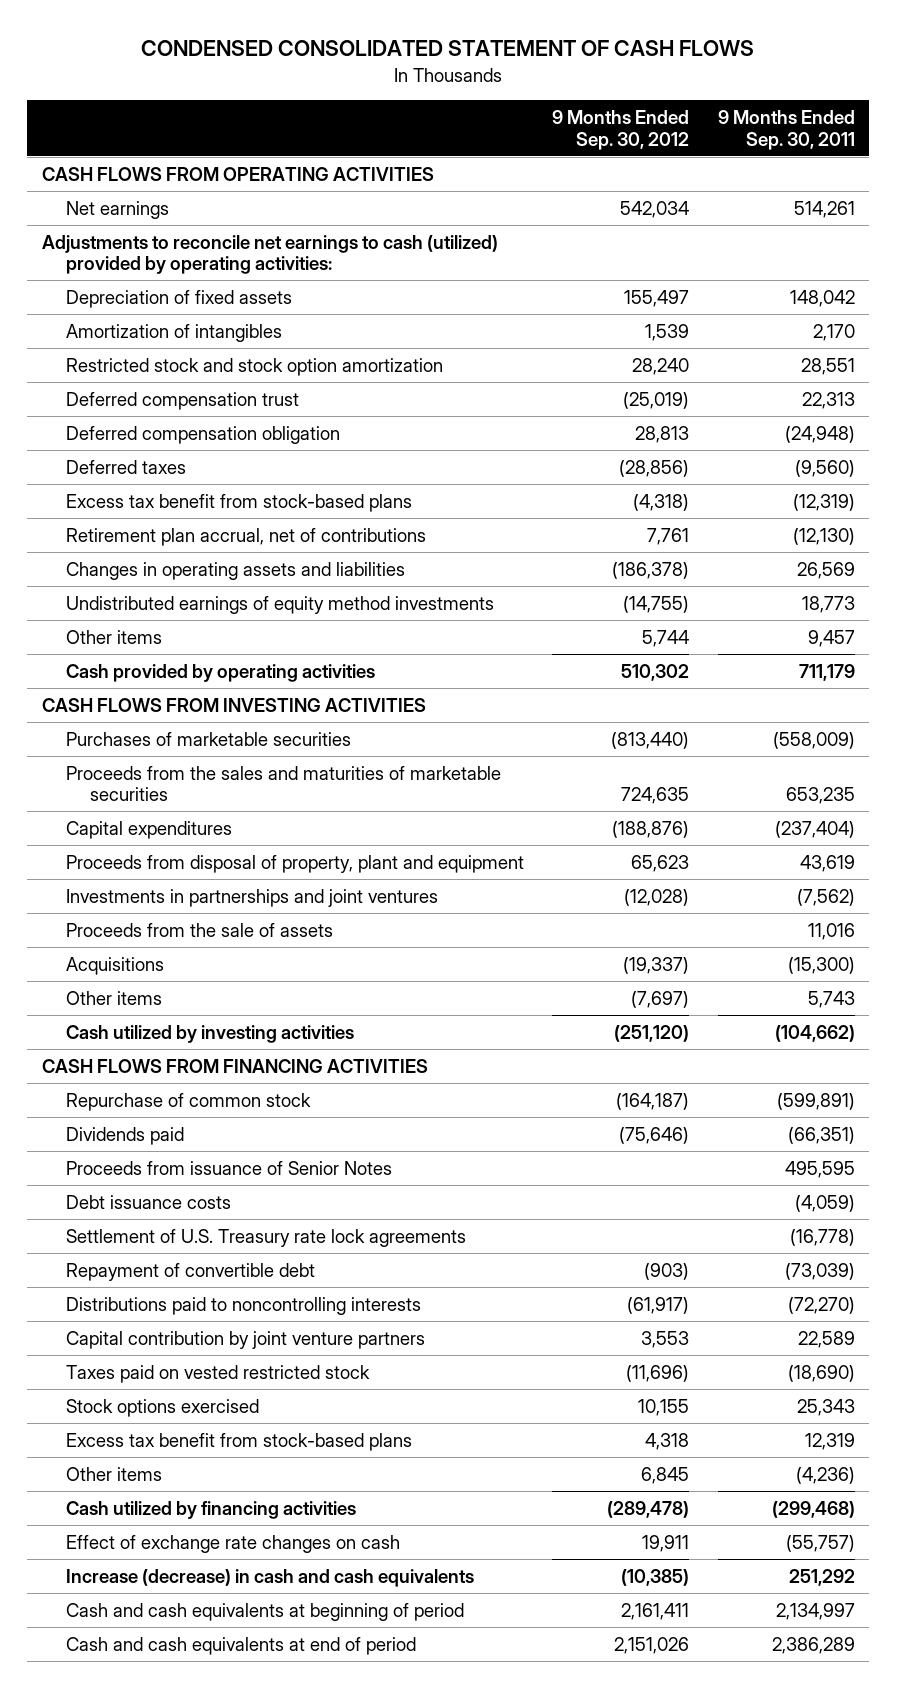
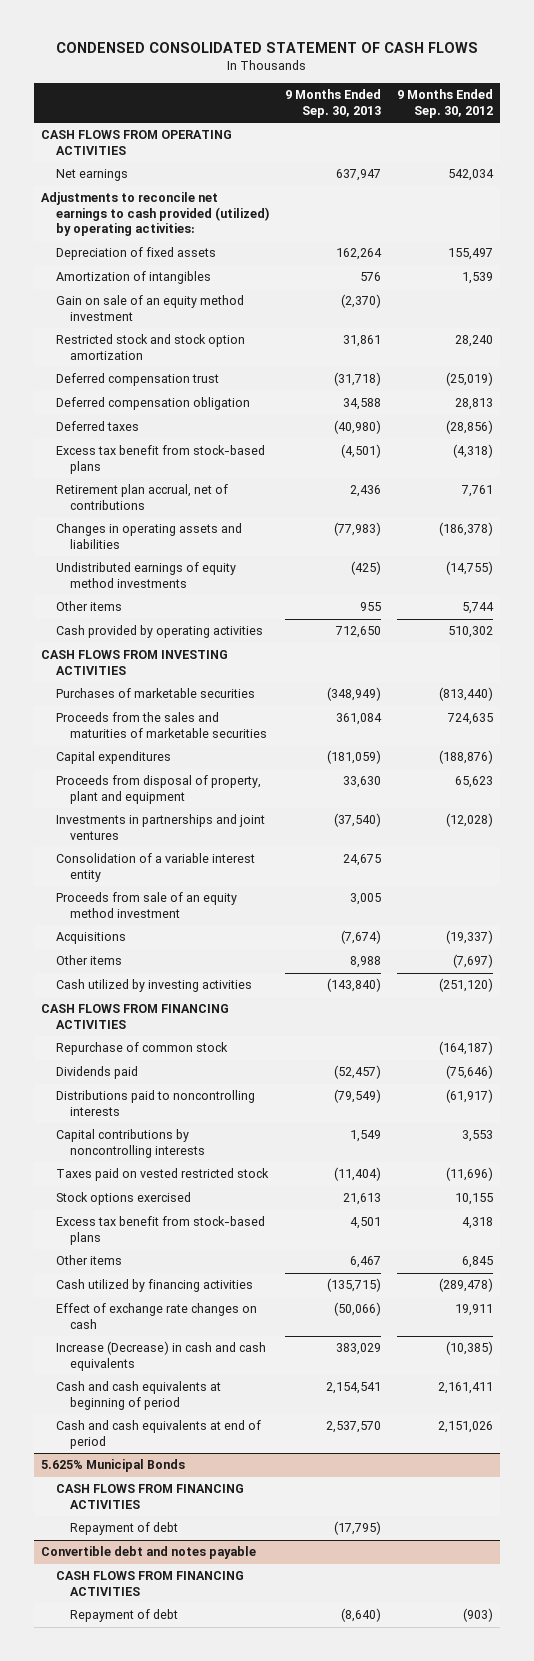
- | 9 Months Ended Sep. 30, 2012 | 9 Months Ended Sep. 30, 2011
+ | 9 Months Ended Sep. 30, 2013 | 9 Months Ended Sep. 30, 2012
- Adjustments to reconcile net earnings to cash (utilized) provided by operating activities:
+ Adjustments to reconcile net earnings to cash provided (utilized) by operating activities:
+ Gain on sale of an equity method investment | (2,370) |
- Proceeds from the sale of assets | | 11,016
+ Consolidation of a variable interest entity | 24,675 |
+ Proceeds from sale of an equity method investment | 3,005 |
- Proceeds from issuance of Senior Notes | | 495,595
- Debt issuance costs | | (4,059)
- Settlement of U.S. Treasury rate lock agreements | | (16,778)
- Repayment of convertible debt | (903) | (73,039)
- Capital contribution by joint venture partners | 3,553 | 22,589
+ Capital contributions by noncontrolling interests | 1,549 | 3,553
- Increase (decrease) in cash and cash equivalents | (10,385) | 251,292
+ Increase (Decrease) in cash and cash equivalents | 383,029 | (10,385)
+ 5.625% Municipal Bonds
+ CASH FLOWS FROM FINANCING ACTIVITIES
+ Repayment of debt | (17,795) |
+ Convertible debt and notes payable
+ CASH FLOWS FROM FINANCING ACTIVITIES
+ Repayment of debt | (8,640) | (903)

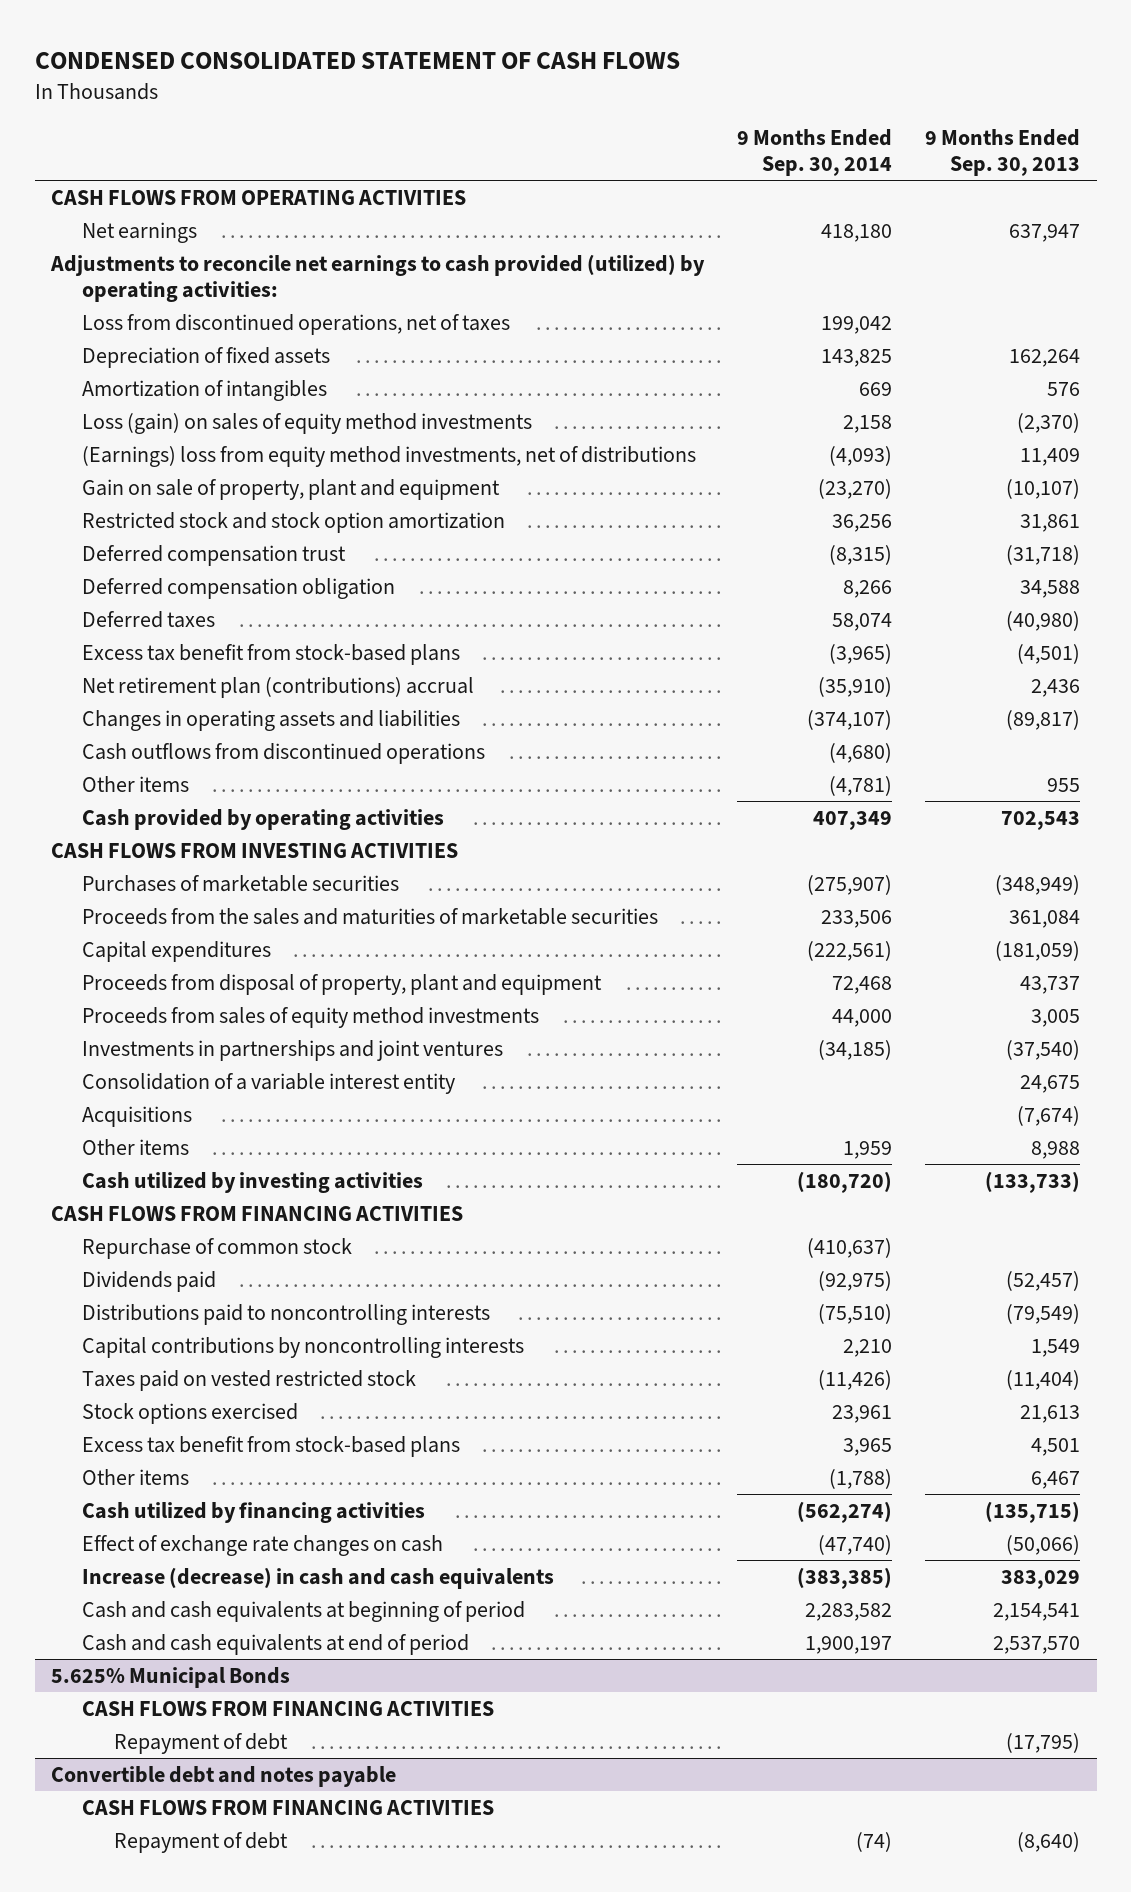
- | 9 Months Ended Sep. 30, 2013 | 9 Months Ended Sep. 30, 2012
+ | 9 Months Ended Sep. 30, 2014 | 9 Months Ended Sep. 30, 2013
+ Loss from discontinued operations, net of taxes | 199,042 |
- Gain on sale of an equity method investment | (2,370) |
+ Loss (gain) on sales of equity method investments | 2,158 | (2,370)
+ (Earnings) loss from equity method investments, net of distributions | (4,093) | 11,409
+ Gain on sale of property, plant and equipment | (23,270) | (10,107)
- Retirement plan accrual, net of contributions | 2,436 | 7,761
- Changes in operating assets and liabilities | (77,983) | (186,378)
- Undistributed earnings of equity method investments | (425) | (14,755)
+ Net retirement plan (contributions) accrual | (35,910) | 2,436
+ Changes in operating assets and liabilities | (374,107) | (89,817)
+ Cash outflows from discontinued operations | (4,680) |
- Cash provided by operating activities | 712,650 | 510,302
+ Cash provided by operating activities | 407,349 | 702,543
- Proceeds from disposal of property, plant and equipment | 33,630 | 65,623
+ Proceeds from disposal of property, plant and equipment | 72,468 | 43,737
+ Proceeds from sales of equity method investments | 44,000 | 3,005
- Proceeds from sale of an equity method investment | 3,005 |
- Cash utilized by investing activities | (143,840) | (251,120)
+ Cash utilized by investing activities | (180,720) | (133,733)
- Increase (Decrease) in cash and cash equivalents | 383,029 | (10,385)
+ Increase (decrease) in cash and cash equivalents | (383,385) | 383,029

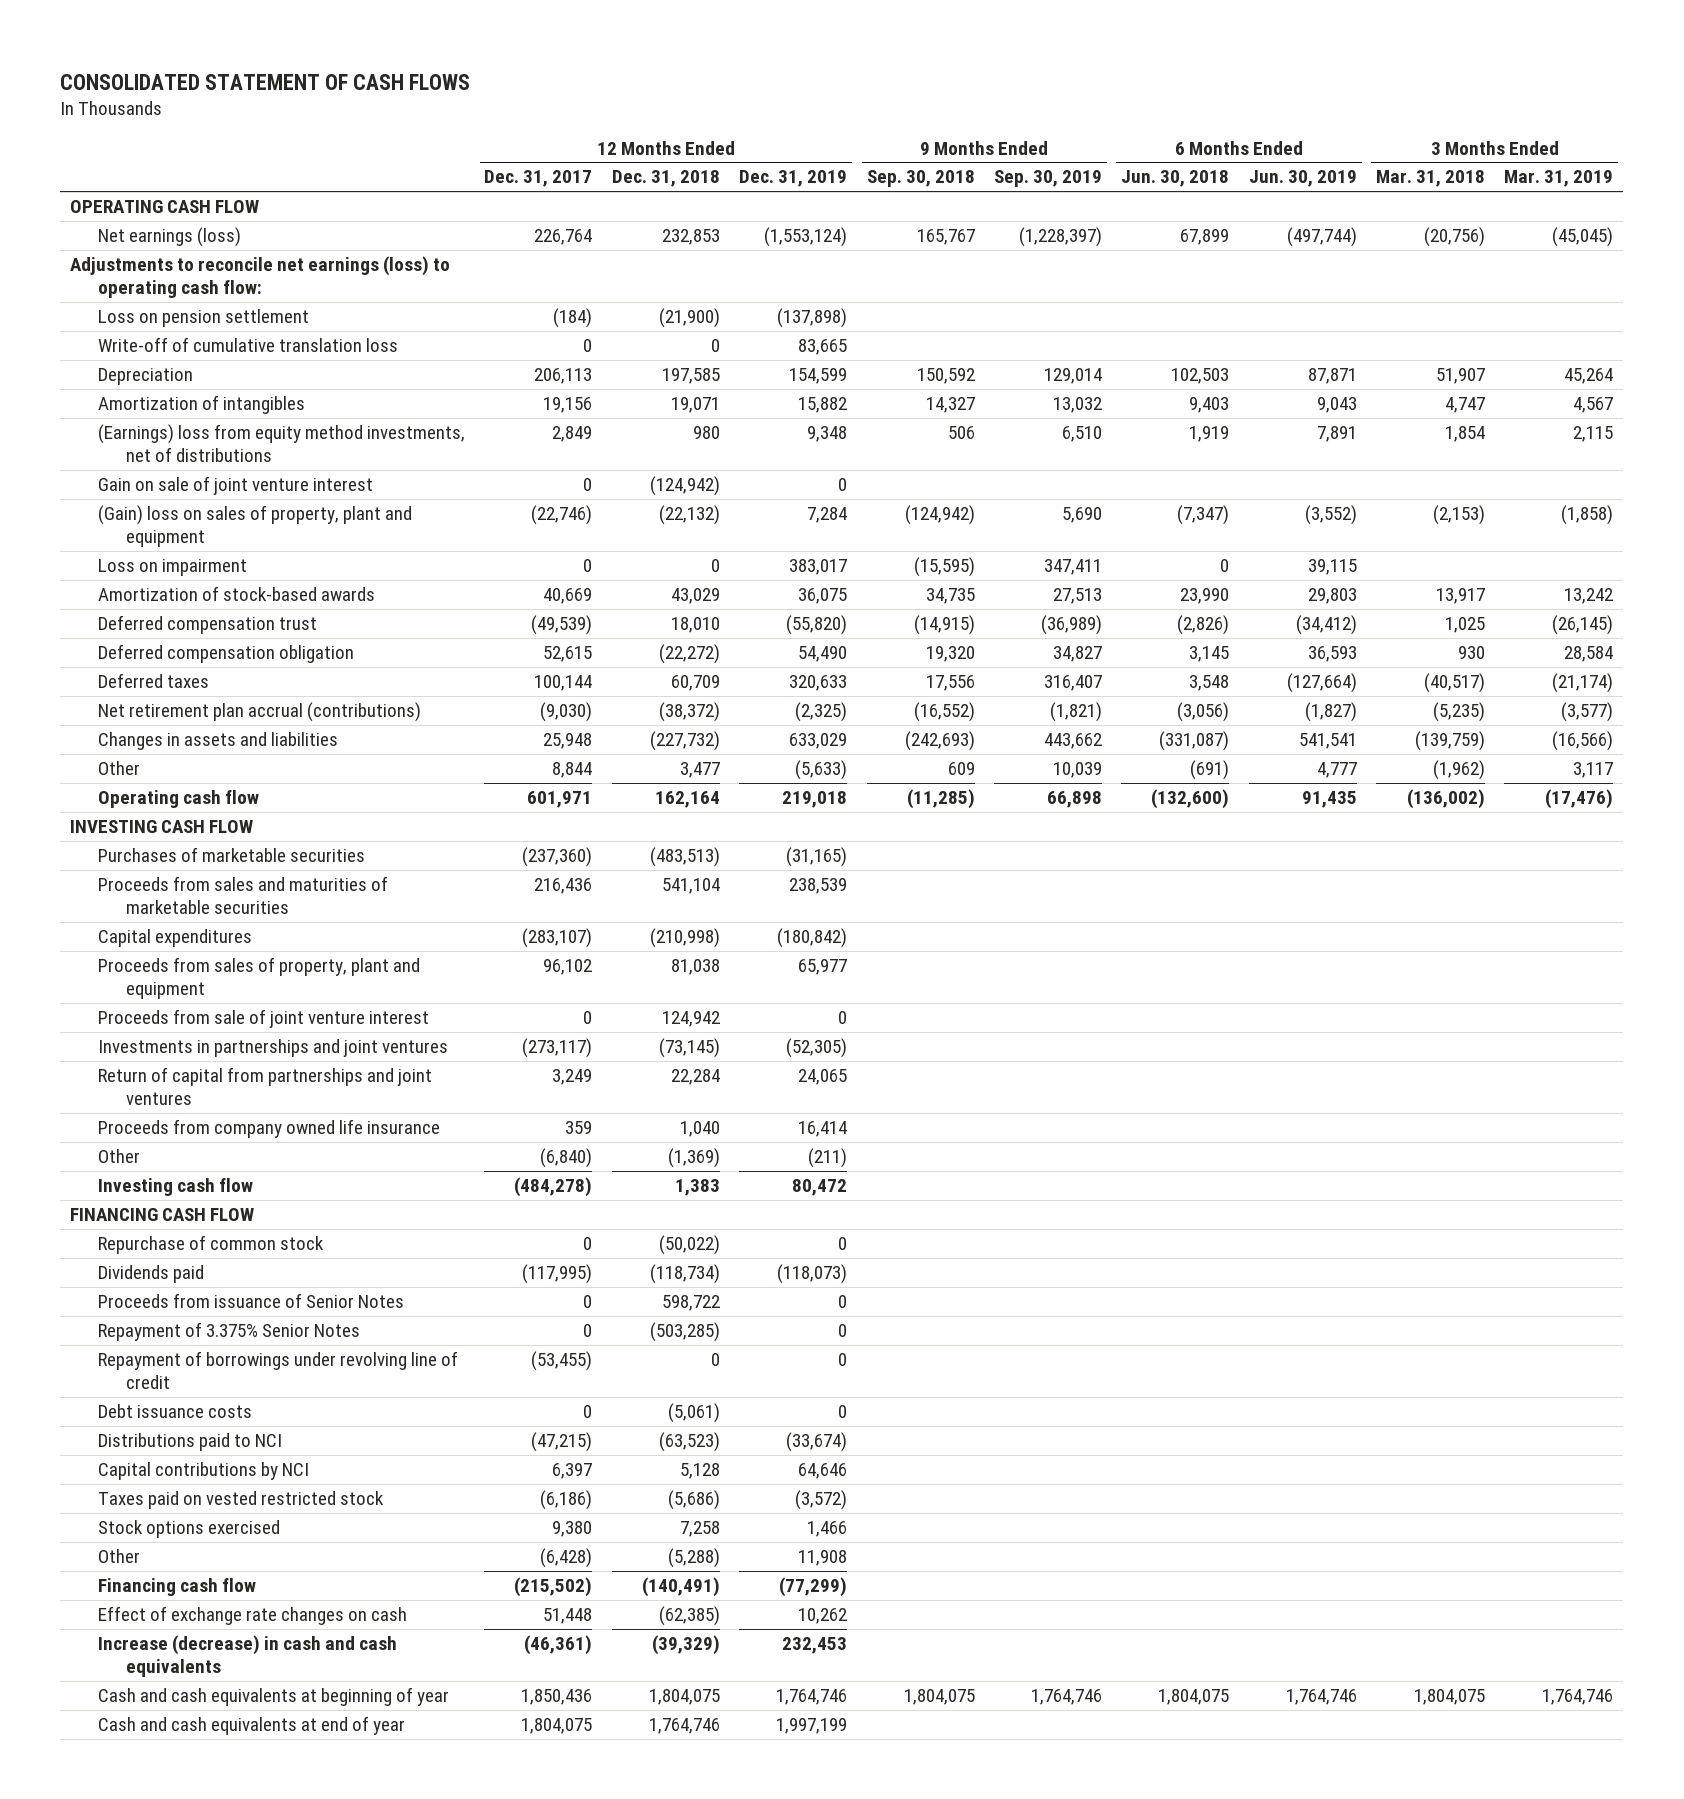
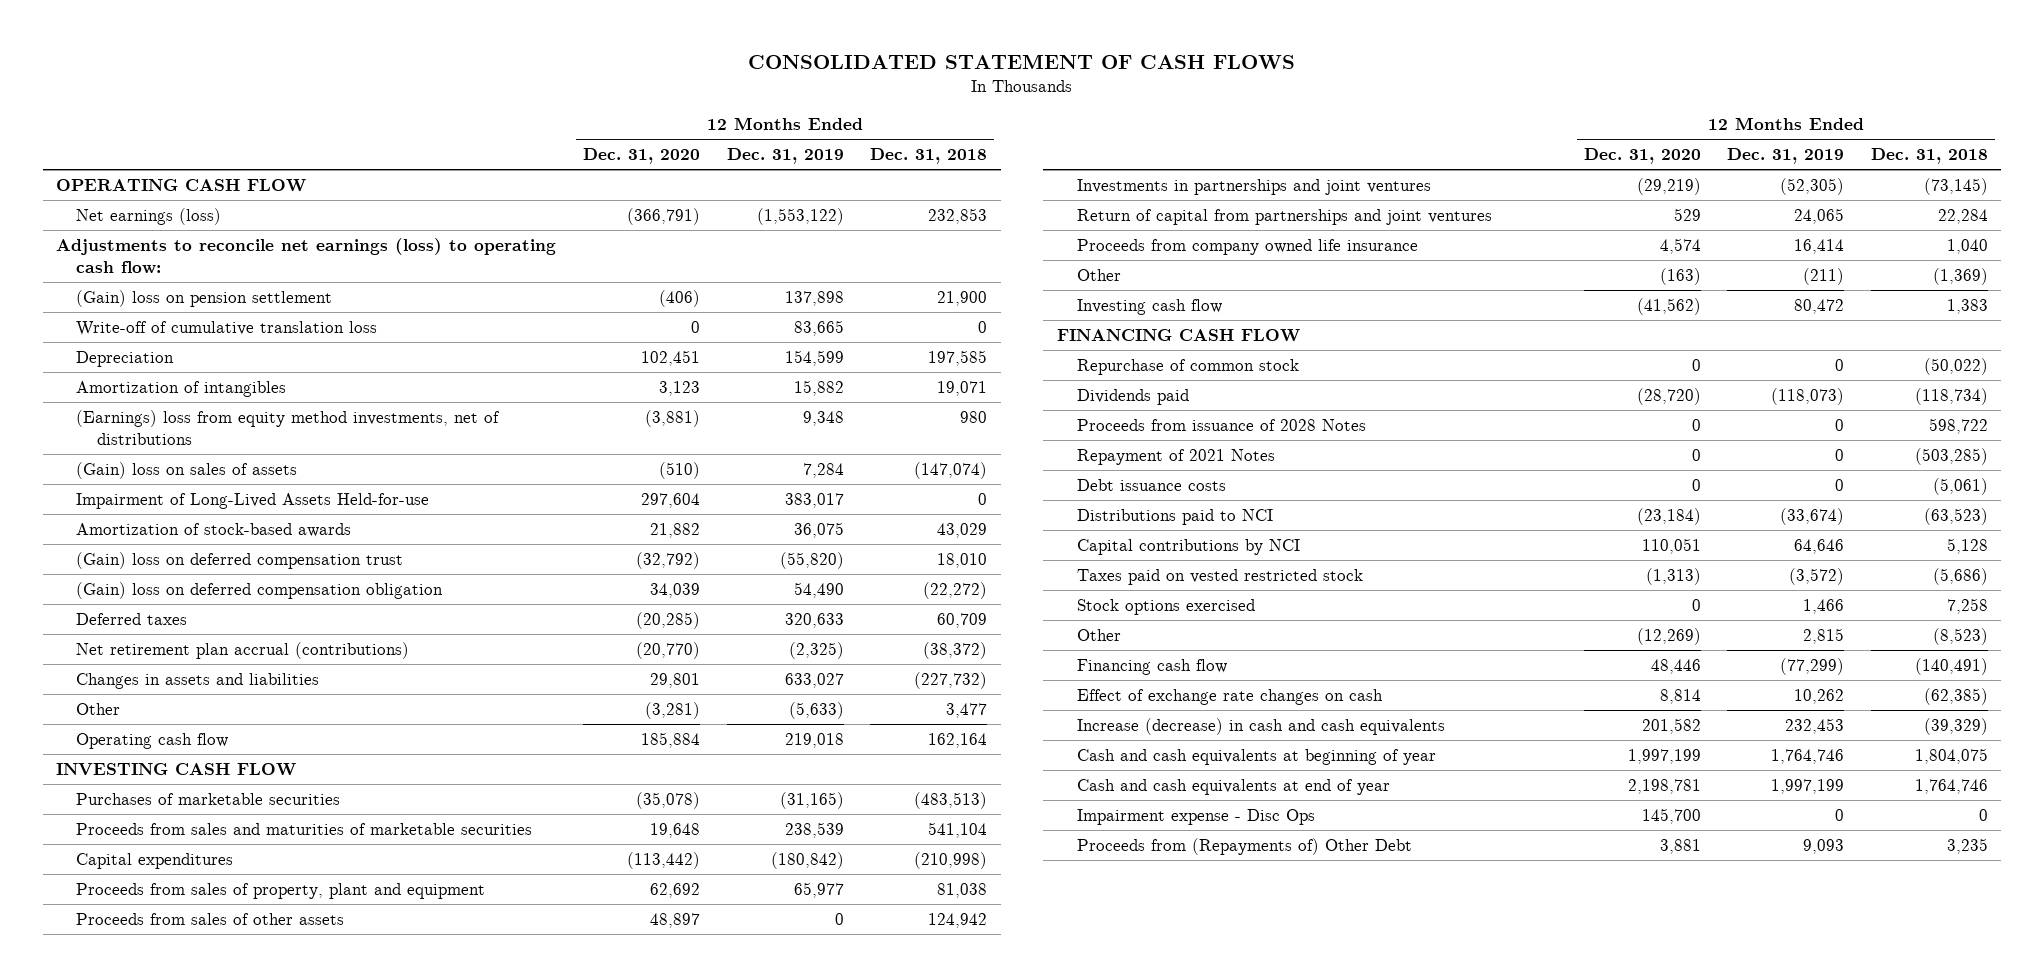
- | 12 Months Ended Dec. 31, 2017 | 12 Months Ended Dec. 31, 2018 | 12 Months Ended Dec. 31, 2019 | 9 Months Ended Sep. 30, 2018 | 9 Months Ended Sep. 30, 2019 | 6 Months Ended Jun. 30, 2018 | 6 Months Ended Jun. 30, 2019 | 3 Months Ended Mar. 31, 2018 | 3 Months Ended Mar. 31, 2019
+ | 12 Months Ended Dec. 31, 2020 | 12 Months Ended Dec. 31, 2019 | 12 Months Ended Dec. 31, 2018
- Net earnings (loss) | 226,764 | 232,853 | (1,553,124) | 165,767 | (1,228,397) | 67,899 | (497,744) | (20,756) | (45,045)
+ Net earnings (loss) | (366,791) | (1,553,122) | 232,853
- Loss on pension settlement | (184) | (21,900) | (137,898) | | | | | |
+ (Gain) loss on pension settlement | (406) | 137,898 | 21,900
- Gain on sale of joint venture interest | 0 | (124,942) | 0 | | | | | |
- (Gain) loss on sales of property, plant and equipment | (22,746) | (22,132) | 7,284 | (124,942) | 5,690 | (7,347) | (3,552) | (2,153) | (1,858)
- Loss on impairment | 0 | 0 | 383,017 | (15,595) | 347,411 | 0 | 39,115 | |
+ (Gain) loss on sales of assets | (510) | 7,284 | (147,074)
+ Impairment of Long-Lived Assets Held-for-use | 297,604 | 383,017 | 0
- Deferred compensation trust | (49,539) | 18,010 | (55,820) | (14,915) | (36,989) | (2,826) | (34,412) | 1,025 | (26,145)
- Deferred compensation obligation | 52,615 | (22,272) | 54,490 | 19,320 | 34,827 | 3,145 | 36,593 | 930 | 28,584
+ (Gain) loss on deferred compensation trust | (32,792) | (55,820) | 18,010
+ (Gain) loss on deferred compensation obligation | 34,039 | 54,490 | (22,272)
- Changes in assets and liabilities | 25,948 | (227,732) | 633,029 | (242,693) | 443,662 | (331,087) | 541,541 | (139,759) | (16,566)
+ Changes in assets and liabilities | 29,801 | 633,027 | (227,732)
- Proceeds from sale of joint venture interest | 0 | 124,942 | 0 | | | | | |
+ Proceeds from sales of other assets | 48,897 | 0 | 124,942
- Proceeds from issuance of Senior Notes | 0 | 598,722 | 0 | | | | | |
- Repayment of 3.375% Senior Notes | 0 | (503,285) | 0 | | | | | |
- Repayment of borrowings under revolving line of credit | (53,455) | 0 | 0 | | | | | |
+ Proceeds from issuance of 2028 Notes | 0 | 0 | 598,722
+ Repayment of 2021 Notes | 0 | 0 | (503,285)
- Other | (6,428) | (5,288) | 11,908 | | | | | |
+ Other | (12,269) | 2,815 | (8,523)
+ Impairment expense - Disc Ops | 145,700 | 0 | 0
+ Proceeds from (Repayments of) Other Debt | 3,881 | 9,093 | 3,235

